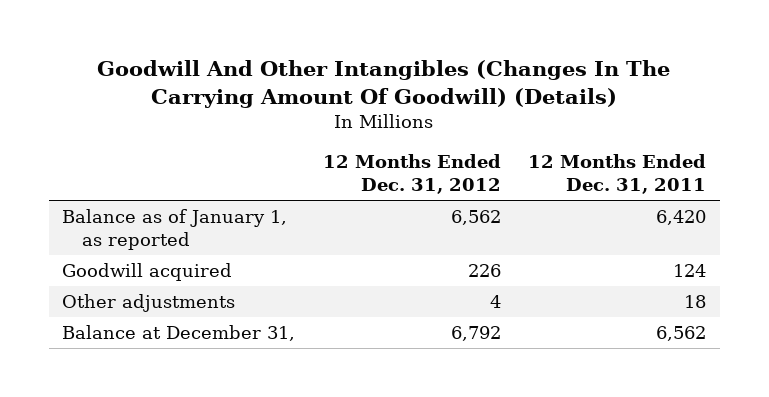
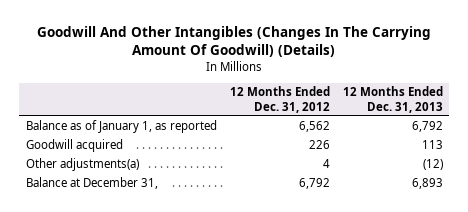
- | 12 Months Ended Dec. 31, 2012 | 12 Months Ended Dec. 31, 2011
+ | 12 Months Ended Dec. 31, 2012 | 12 Months Ended Dec. 31, 2013
- Other adjustments | 4 | 18
+ Other adjustments(a) | 4 | (12)

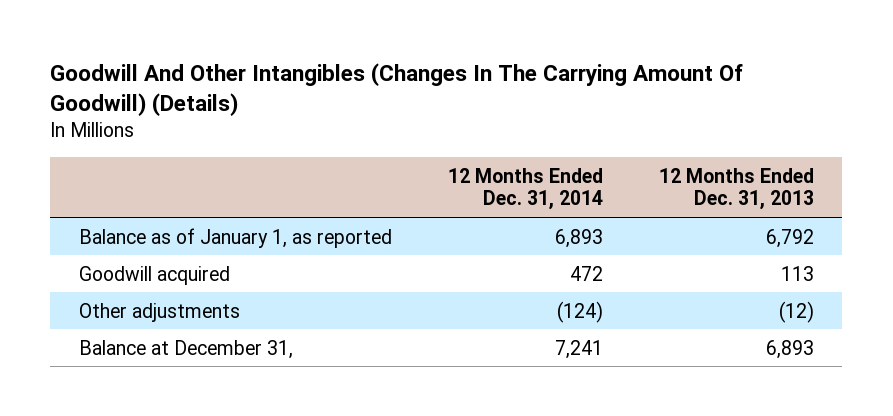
- | 12 Months Ended Dec. 31, 2012 | 12 Months Ended Dec. 31, 2013
+ | 12 Months Ended Dec. 31, 2014 | 12 Months Ended Dec. 31, 2013
- Other adjustments(a) | 4 | (12)
+ Other adjustments | (124) | (12)

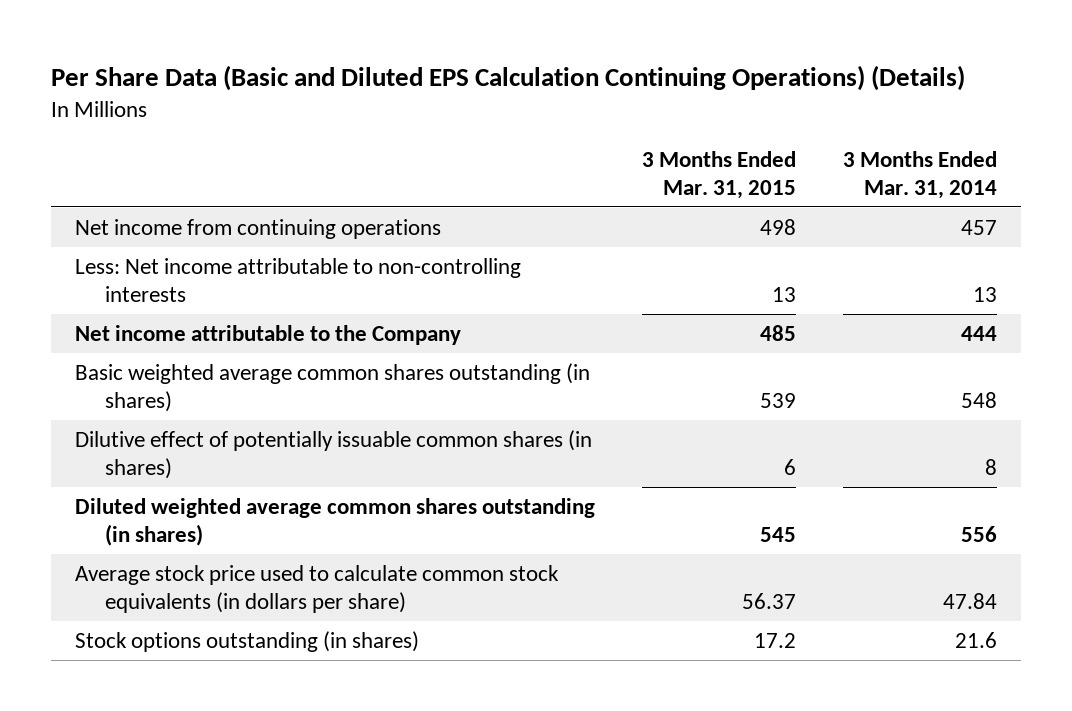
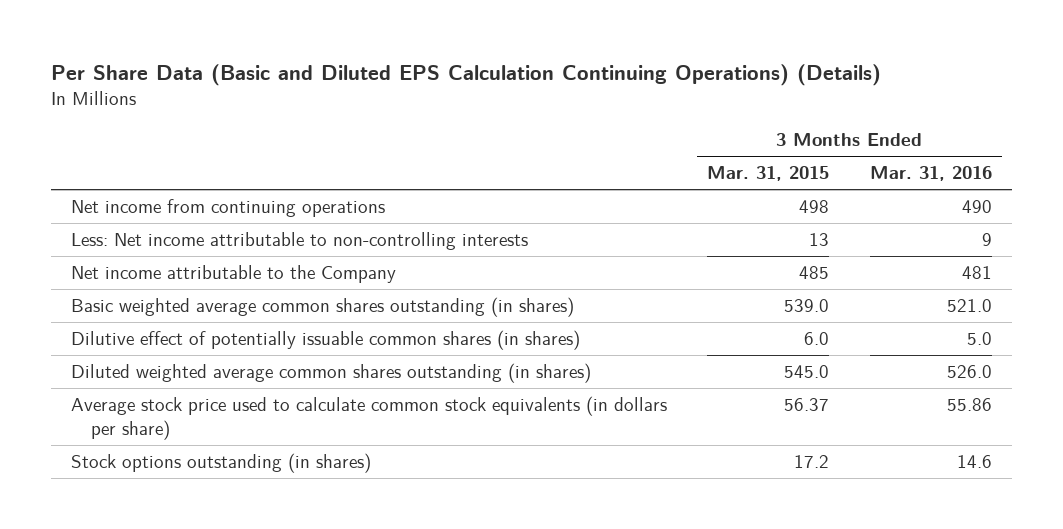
- | 3 Months Ended Mar. 31, 2015 | 3 Months Ended Mar. 31, 2014
+ | 3 Months Ended Mar. 31, 2015 | 3 Months Ended Mar. 31, 2016
- Basic weighted average common shares outstanding (in shares) | 539 | 548
- Dilutive effect of potentially issuable common shares (in shares) | 6 | 8
- Diluted weighted average common shares outstanding (in shares) | 545 | 556
+ Basic weighted average common shares outstanding (in shares) | 539.0 | 521.0
+ Dilutive effect of potentially issuable common shares (in shares) | 6.0 | 5.0
+ Diluted weighted average common shares outstanding (in shares) | 545.0 | 526.0

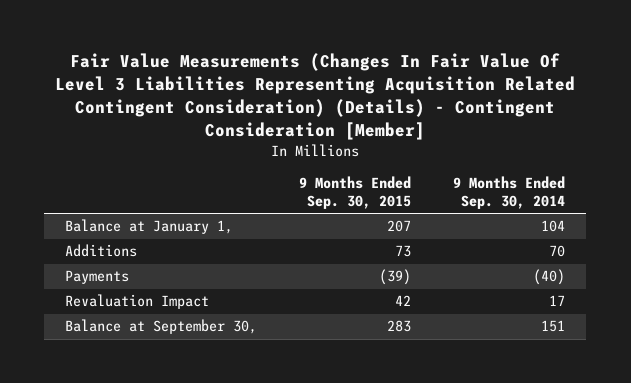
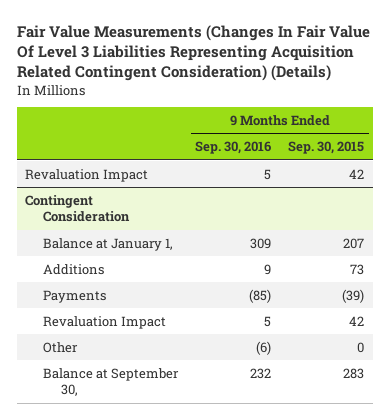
- Fair Value Measurements (Changes In Fair Value Of Level 3 Liabilities Representing Acquisition Related Contingent Consideration) (Details) - Contingent Consideration [Member]
+ Fair Value Measurements (Changes In Fair Value Of Level 3 Liabilities Representing Acquisition Related Contingent Consideration) (Details)
- | 9 Months Ended Sep. 30, 2015 | 9 Months Ended Sep. 30, 2014
+ | 9 Months Ended Sep. 30, 2016 | 9 Months Ended Sep. 30, 2015
+ Revaluation Impact | 5 | 42
+ Contingent Consideration
+ Other | (6) | 0

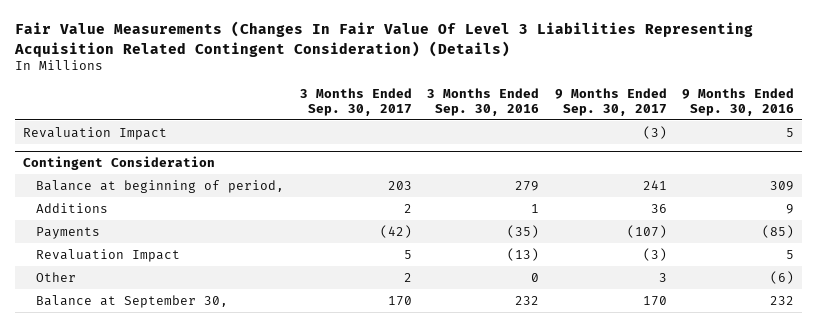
- | 9 Months Ended Sep. 30, 2016 | 9 Months Ended Sep. 30, 2015
+ | 3 Months Ended Sep. 30, 2017 | 3 Months Ended Sep. 30, 2016 | 9 Months Ended Sep. 30, 2017 | 9 Months Ended Sep. 30, 2016
@ Contingent Consideration
- Balance at January 1, | 309 | 207
+ Balance at beginning of period, | 203 | 279 | 241 | 309

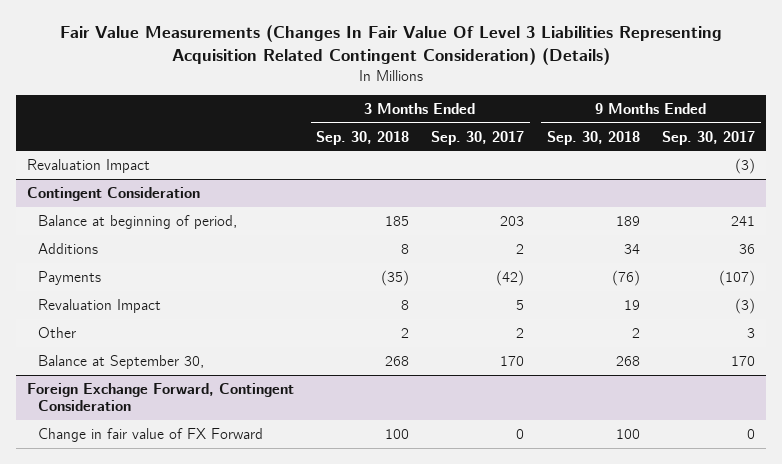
- | 3 Months Ended Sep. 30, 2017 | 3 Months Ended Sep. 30, 2016 | 9 Months Ended Sep. 30, 2017 | 9 Months Ended Sep. 30, 2016
+ | 3 Months Ended Sep. 30, 2018 | 3 Months Ended Sep. 30, 2017 | 9 Months Ended Sep. 30, 2018 | 9 Months Ended Sep. 30, 2017
+ Foreign Exchange Forward, Contingent Consideration
+ Change in fair value of FX Forward | 100 | 0 | 100 | 0

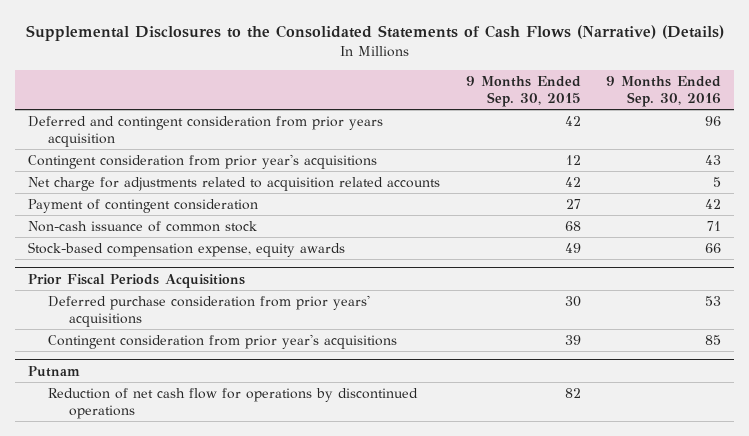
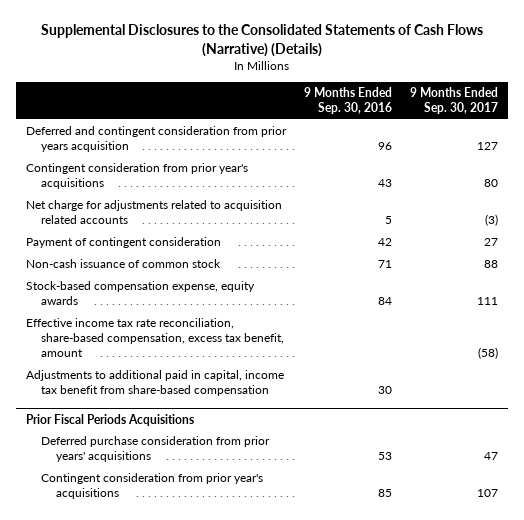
- | 9 Months Ended Sep. 30, 2015 | 9 Months Ended Sep. 30, 2016
+ | 9 Months Ended Sep. 30, 2016 | 9 Months Ended Sep. 30, 2017
- Stock-based compensation expense, equity awards | 49 | 66
+ Stock-based compensation expense, equity awards | 84 | 111
+ Effective income tax rate reconciliation, share-based compensation, excess tax benefit, amount | | (58)
+ Adjustments to additional paid in capital, income tax benefit from share-based compensation | 30 |
- Putnam
- Reduction of net cash flow for operations by discontinued operations | 82 |

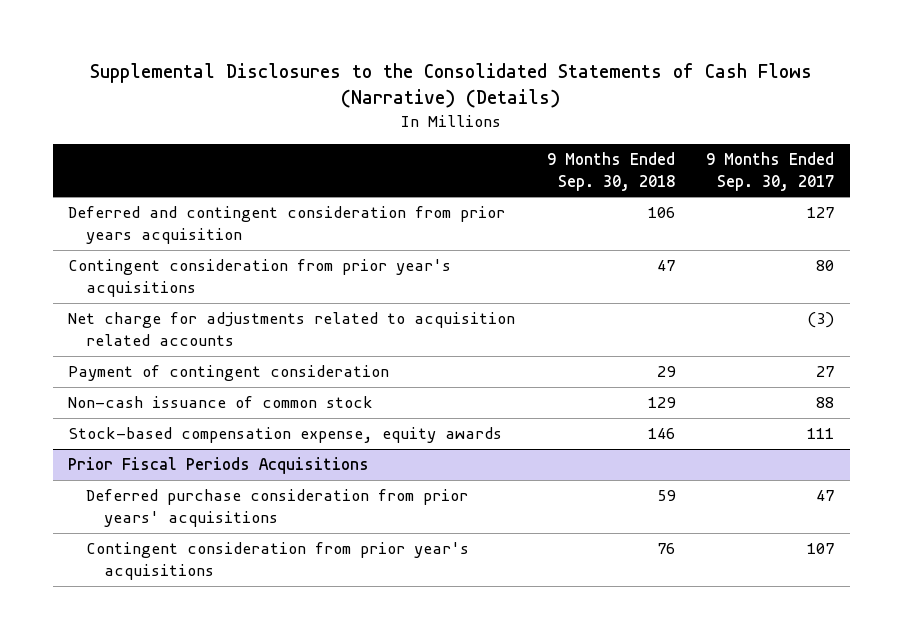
- | 9 Months Ended Sep. 30, 2016 | 9 Months Ended Sep. 30, 2017
+ | 9 Months Ended Sep. 30, 2018 | 9 Months Ended Sep. 30, 2017
- Effective income tax rate reconciliation, share-based compensation, excess tax benefit, amount | | (58)
- Adjustments to additional paid in capital, income tax benefit from share-based compensation | 30 |

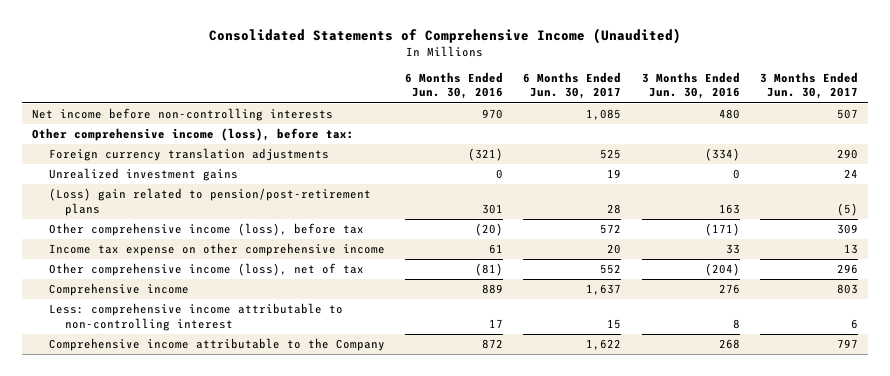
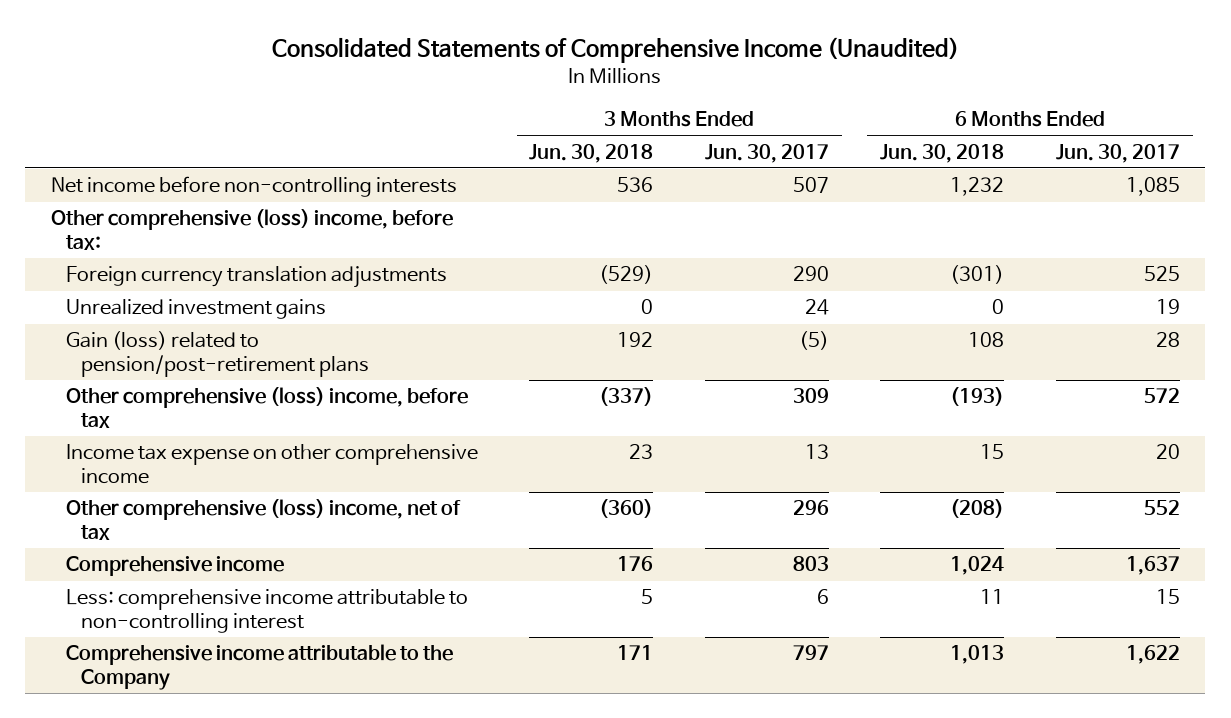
- | 6 Months Ended Jun. 30, 2016 | 6 Months Ended Jun. 30, 2017 | 3 Months Ended Jun. 30, 2016 | 3 Months Ended Jun. 30, 2017
+ | 3 Months Ended Jun. 30, 2018 | 3 Months Ended Jun. 30, 2017 | 6 Months Ended Jun. 30, 2018 | 6 Months Ended Jun. 30, 2017
- Other comprehensive income (loss), before tax:
+ Other comprehensive (loss) income, before tax:
- (Loss) gain related to pension/post-retirement plans | 301 | 28 | 163 | (5)
- Other comprehensive income (loss), before tax | (20) | 572 | (171) | 309
+ Gain (loss) related to pension/post-retirement plans | 192 | (5) | 108 | 28
+ Other comprehensive (loss) income, before tax | (337) | 309 | (193) | 572
- Other comprehensive income (loss), net of tax | (81) | 552 | (204) | 296
+ Other comprehensive (loss) income, net of tax | (360) | 296 | (208) | 552

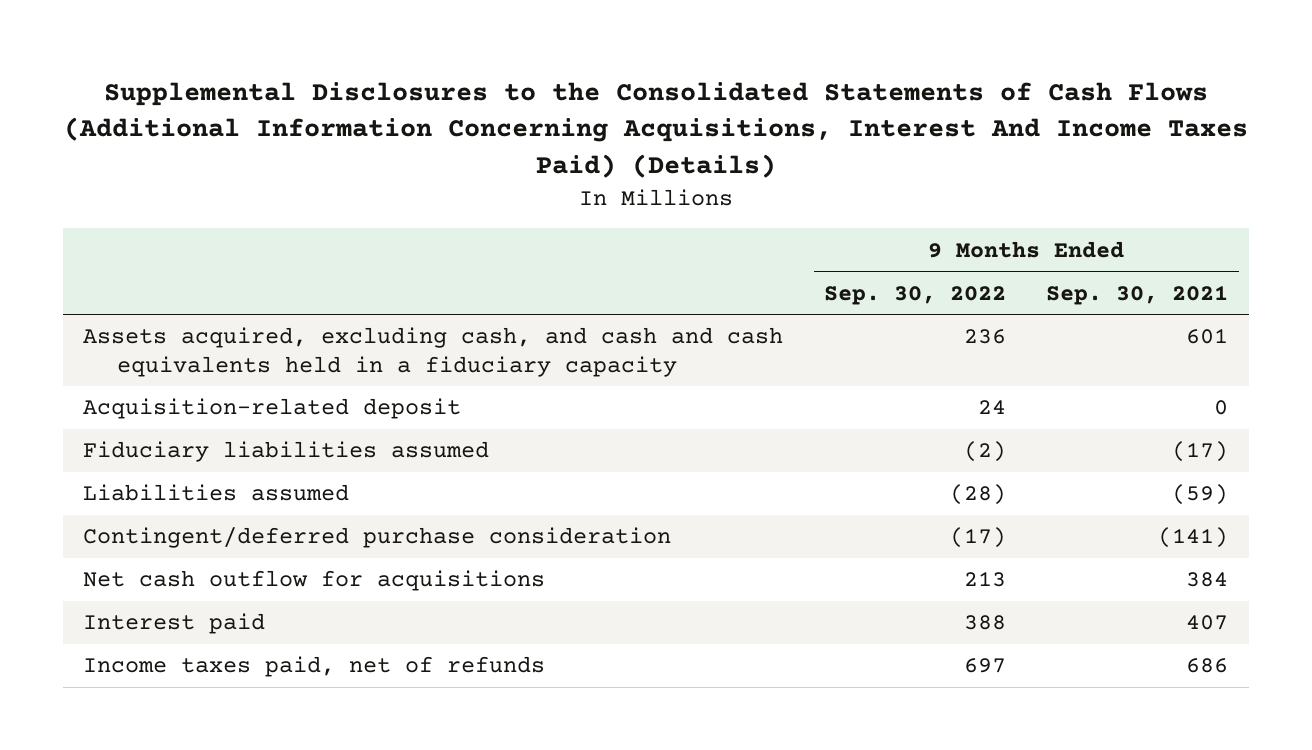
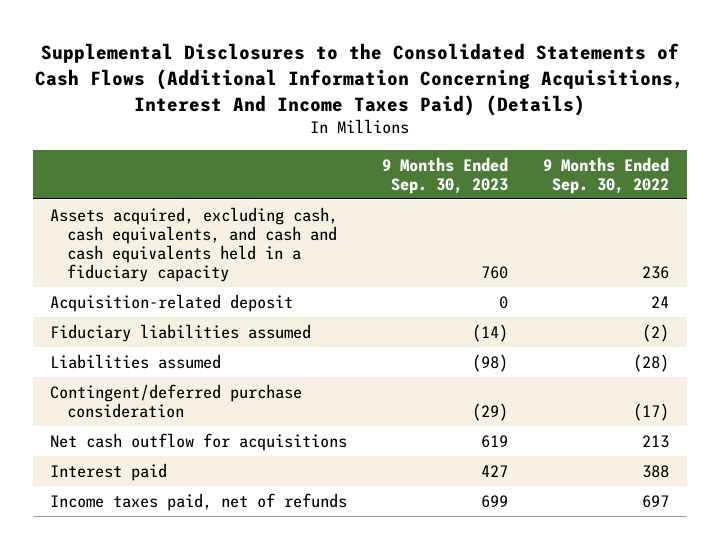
- | 9 Months Ended Sep. 30, 2022 | 9 Months Ended Sep. 30, 2021
+ | 9 Months Ended Sep. 30, 2023 | 9 Months Ended Sep. 30, 2022
- Assets acquired, excluding cash, and cash and cash equivalents held in a fiduciary capacity | 236 | 601
+ Assets acquired, excluding cash, cash equivalents, and cash and cash equivalents held in a fiduciary capacity | 760 | 236

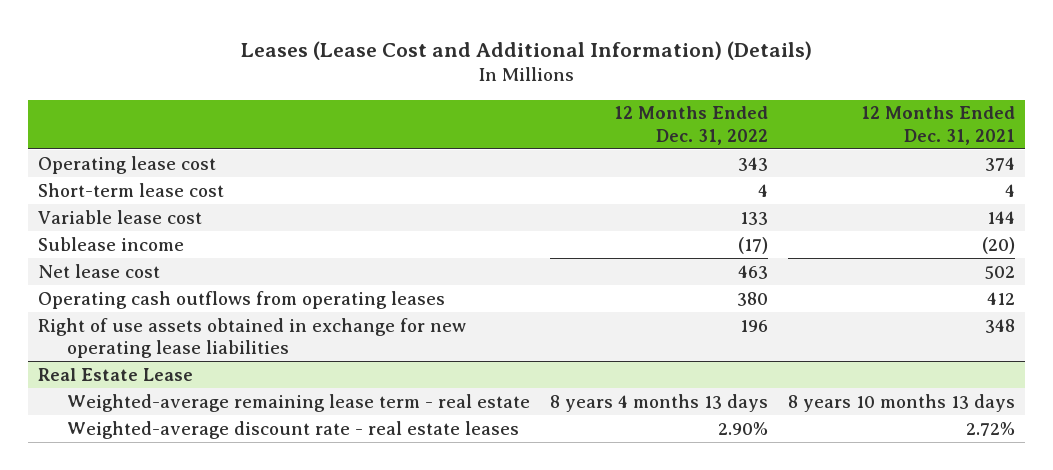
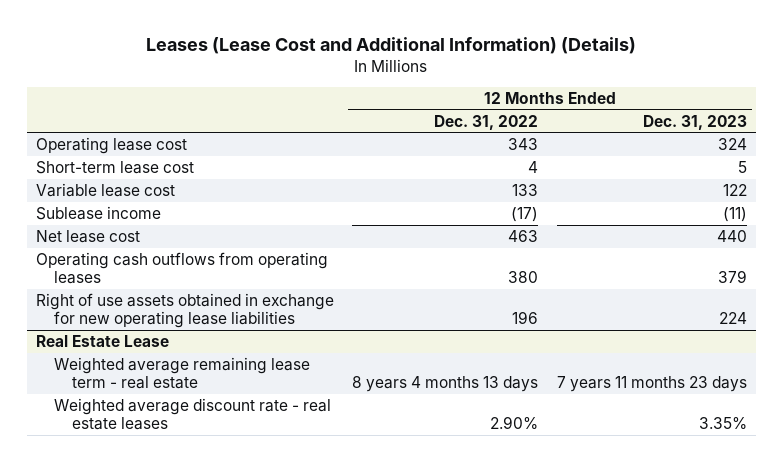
- | 12 Months Ended Dec. 31, 2022 | 12 Months Ended Dec. 31, 2021
+ | 12 Months Ended Dec. 31, 2022 | 12 Months Ended Dec. 31, 2023
@ Real Estate Lease
- Weighted-average remaining lease term - real estate | 8 years 4 months 13 days | 8 years 10 months 13 days
- Weighted-average discount rate - real estate leases | 2.90% | 2.72%
+ Weighted average remaining lease term - real estate | 8 years 4 months 13 days | 7 years 11 months 23 days
+ Weighted average discount rate - real estate leases | 2.90% | 3.35%

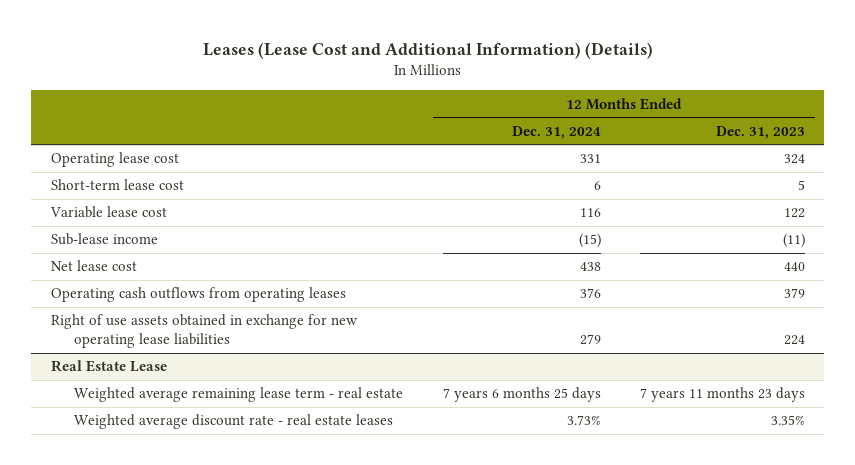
- | 12 Months Ended Dec. 31, 2022 | 12 Months Ended Dec. 31, 2023
+ | 12 Months Ended Dec. 31, 2024 | 12 Months Ended Dec. 31, 2023
- Sublease income | (17) | (11)
+ Sub-lease income | (15) | (11)

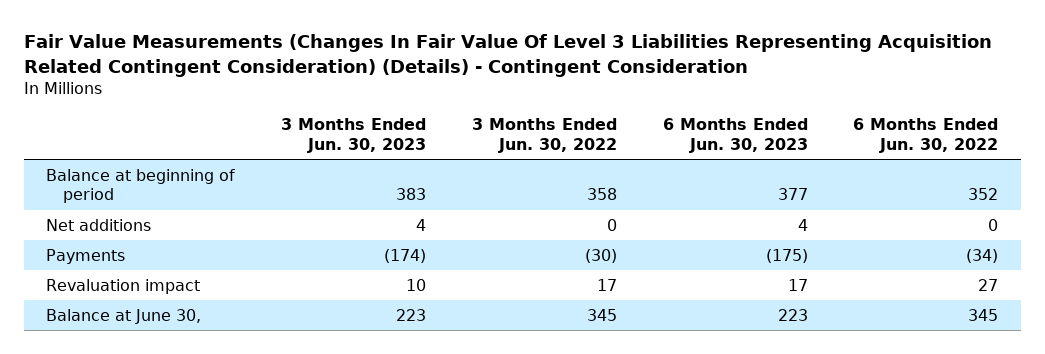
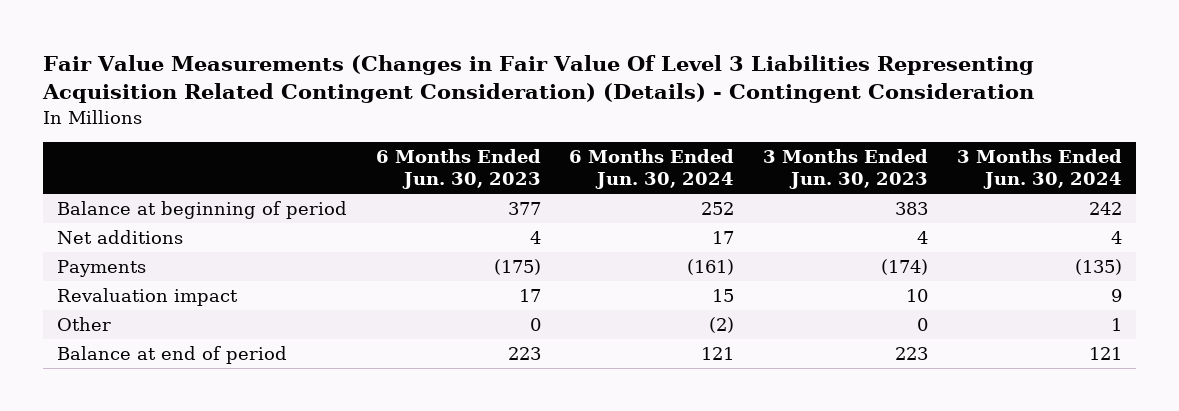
- Fair Value Measurements (Changes In Fair Value Of Level 3 Liabilities Representing Acquisition Related Contingent Consideration) (Details) - Contingent Consideration
+ Fair Value Measurements (Changes in Fair Value Of Level 3 Liabilities Representing Acquisition Related Contingent Consideration) (Details) - Contingent Consideration
- | 3 Months Ended Jun. 30, 2023 | 3 Months Ended Jun. 30, 2022 | 6 Months Ended Jun. 30, 2023 | 6 Months Ended Jun. 30, 2022
+ | 6 Months Ended Jun. 30, 2023 | 6 Months Ended Jun. 30, 2024 | 3 Months Ended Jun. 30, 2023 | 3 Months Ended Jun. 30, 2024
- Balance at June 30, | 223 | 345 | 223 | 345
+ Other | 0 | (2) | 0 | 1
+ Balance at end of period | 223 | 121 | 223 | 121

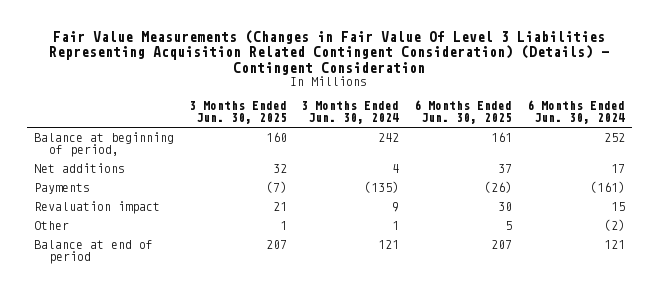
- | 6 Months Ended Jun. 30, 2023 | 6 Months Ended Jun. 30, 2024 | 3 Months Ended Jun. 30, 2023 | 3 Months Ended Jun. 30, 2024
+ | 3 Months Ended Jun. 30, 2025 | 3 Months Ended Jun. 30, 2024 | 6 Months Ended Jun. 30, 2025 | 6 Months Ended Jun. 30, 2024
- Balance at beginning of period | 377 | 252 | 383 | 242
+ Balance at beginning of period, | 160 | 242 | 161 | 252

